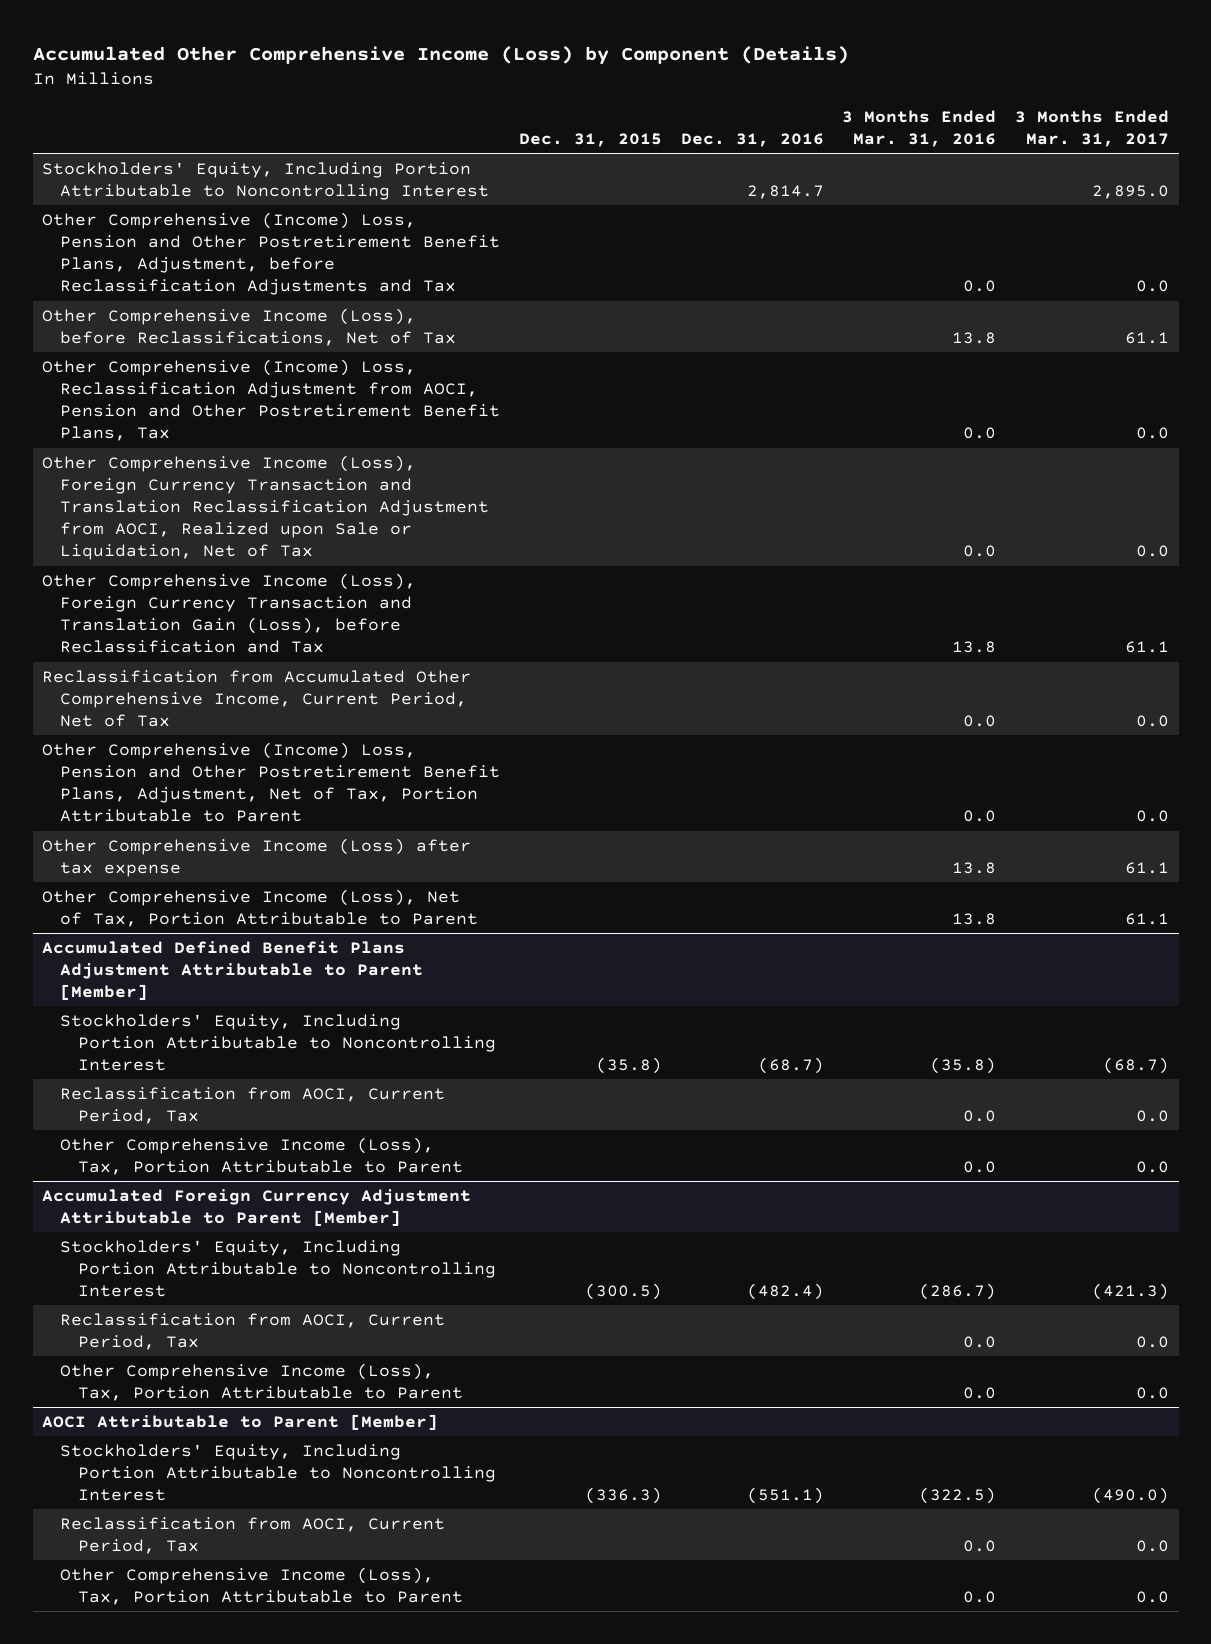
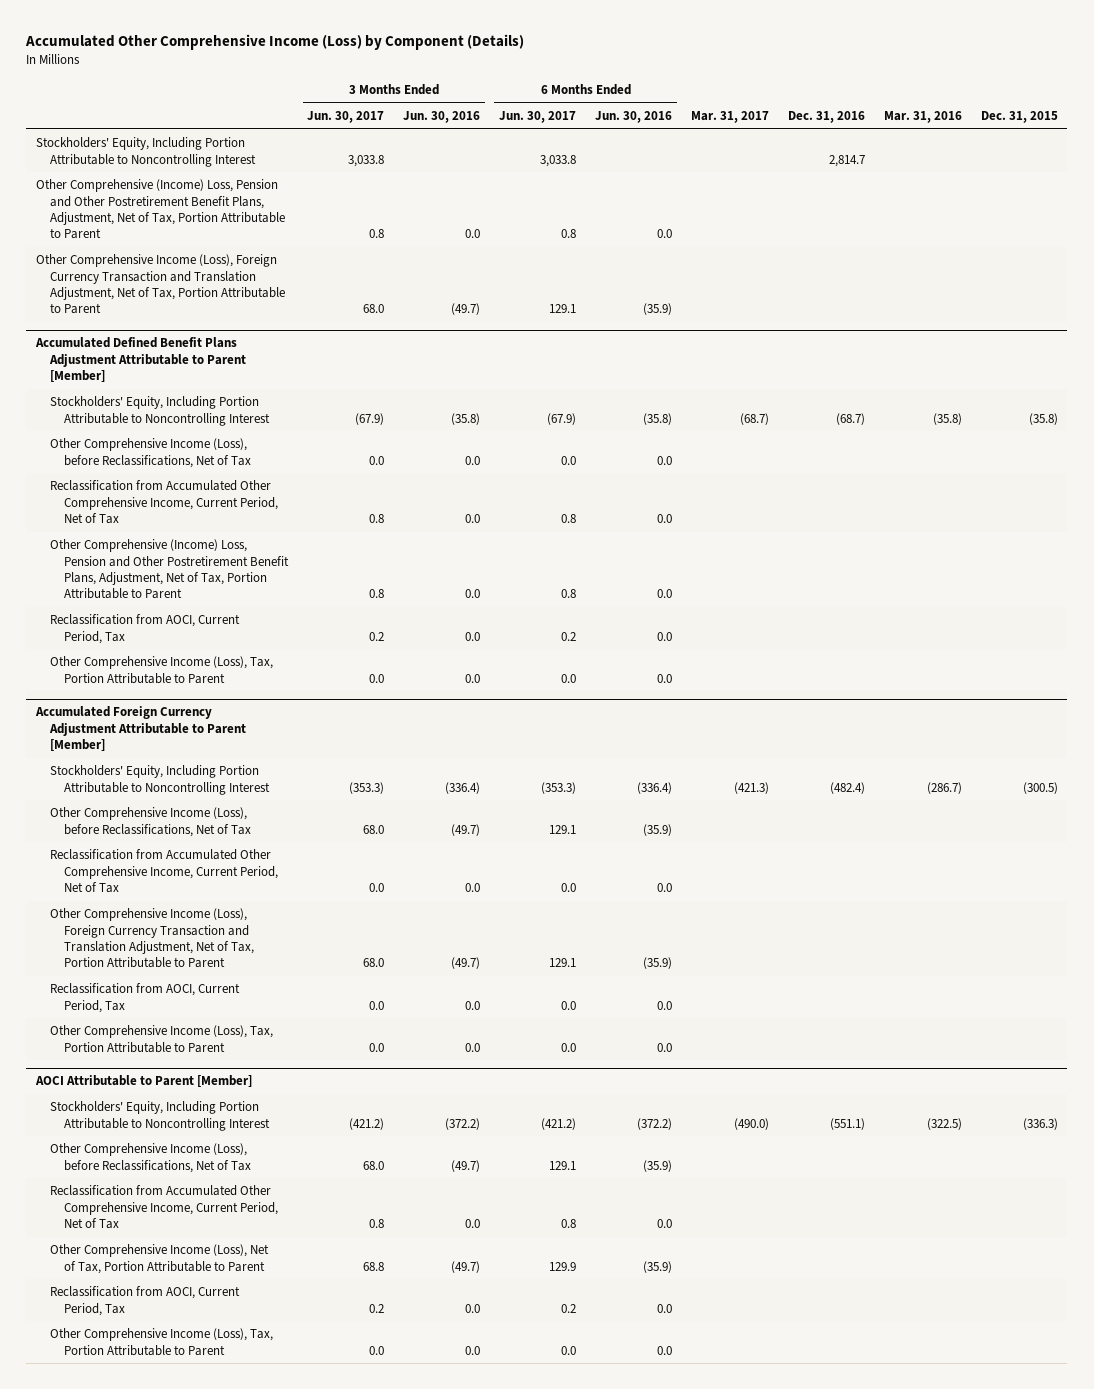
- | Dec. 31, 2015 | Dec. 31, 2016 | 3 Months Ended Mar. 31, 2016 | 3 Months Ended Mar. 31, 2017
+ | 3 Months Ended Jun. 30, 2017 | 3 Months Ended Jun. 30, 2016 | 6 Months Ended Jun. 30, 2017 | 6 Months Ended Jun. 30, 2016 | Mar. 31, 2017 | Dec. 31, 2016 | Mar. 31, 2016 | Dec. 31, 2015
- Other Comprehensive (Income) Loss, Pension and Other Postretirement Benefit Plans, Adjustment, before Reclassification Adjustments and Tax | | | 0.0 | 0.0
- Other Comprehensive Income (Loss), before Reclassifications, Net of Tax | | | 13.8 | 61.1
- Other Comprehensive (Income) Loss, Reclassification Adjustment from AOCI, Pension and Other Postretirement Benefit Plans, Tax | | | 0.0 | 0.0
- Other Comprehensive Income (Loss), Foreign Currency Transaction and Translation Reclassification Adjustment from AOCI, Realized upon Sale or Liquidation, Net of Tax | | | 0.0 | 0.0
- Other Comprehensive Income (Loss), Foreign Currency Transaction and Translation Gain (Loss), before Reclassification and Tax | | | 13.8 | 61.1
- Reclassification from Accumulated Other Comprehensive Income, Current Period, Net of Tax | | | 0.0 | 0.0
- Other Comprehensive Income (Loss) after tax expense | | | 13.8 | 61.1
- Other Comprehensive Income (Loss), Net of Tax, Portion Attributable to Parent | | | 13.8 | 61.1
+ Other Comprehensive Income (Loss), Foreign Currency Transaction and Translation Adjustment, Net of Tax, Portion Attributable to Parent | 68.0 | (49.7) | 129.1 | (35.9) | | | |
@ Accumulated Defined Benefit Plans Adjustment Attributable to Parent [Member]
+ Other Comprehensive Income (Loss), before Reclassifications, Net of Tax | 0.0 | 0.0 | 0.0 | 0.0 | | | |
+ Reclassification from Accumulated Other Comprehensive Income, Current Period, Net of Tax | 0.8 | 0.0 | 0.8 | 0.0 | | | |
+ Other Comprehensive (Income) Loss, Pension and Other Postretirement Benefit Plans, Adjustment, Net of Tax, Portion Attributable to Parent | 0.8 | 0.0 | 0.8 | 0.0 | | | |
@ Accumulated Foreign Currency Adjustment Attributable to Parent [Member]
+ Other Comprehensive Income (Loss), before Reclassifications, Net of Tax | 68.0 | (49.7) | 129.1 | (35.9) | | | |
+ Reclassification from Accumulated Other Comprehensive Income, Current Period, Net of Tax | 0.0 | 0.0 | 0.0 | 0.0 | | | |
+ Other Comprehensive Income (Loss), Foreign Currency Transaction and Translation Adjustment, Net of Tax, Portion Attributable to Parent | 68.0 | (49.7) | 129.1 | (35.9) | | | |
@ AOCI Attributable to Parent [Member]
+ Other Comprehensive Income (Loss), before Reclassifications, Net of Tax | 68.0 | (49.7) | 129.1 | (35.9) | | | |
+ Reclassification from Accumulated Other Comprehensive Income, Current Period, Net of Tax | 0.8 | 0.0 | 0.8 | 0.0 | | | |
+ Other Comprehensive Income (Loss), Net of Tax, Portion Attributable to Parent | 68.8 | (49.7) | 129.9 | (35.9) | | | |

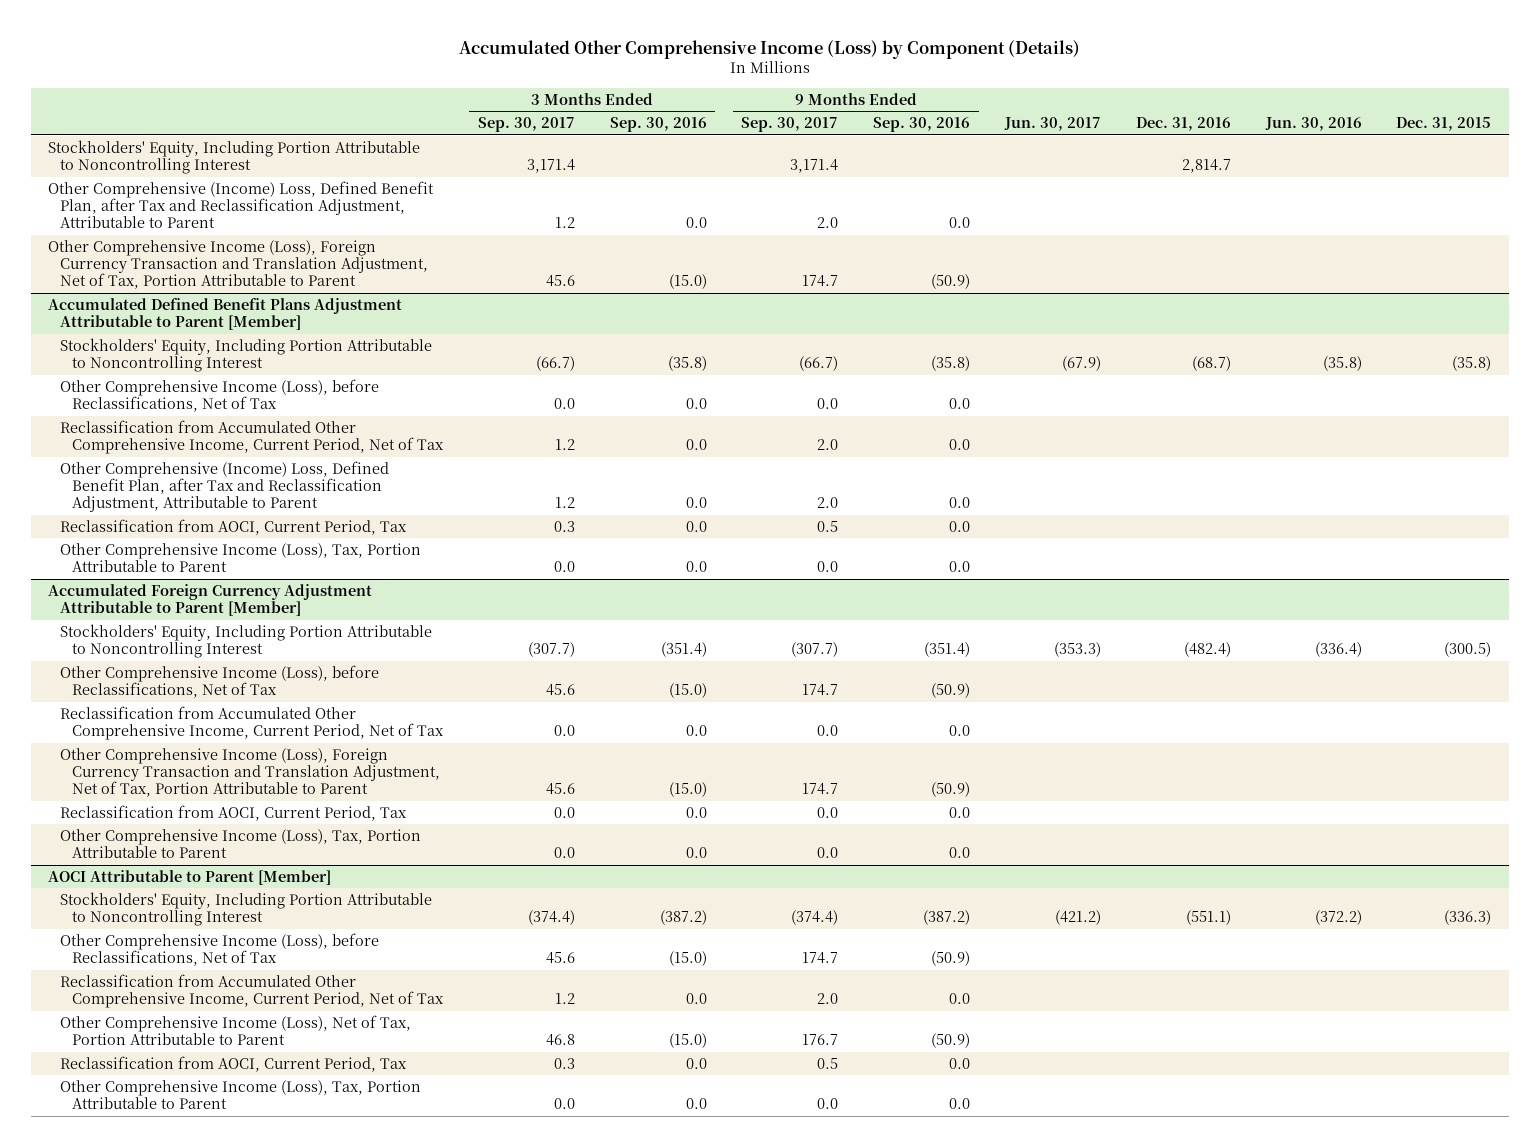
- | 3 Months Ended Jun. 30, 2017 | 3 Months Ended Jun. 30, 2016 | 6 Months Ended Jun. 30, 2017 | 6 Months Ended Jun. 30, 2016 | Mar. 31, 2017 | Dec. 31, 2016 | Mar. 31, 2016 | Dec. 31, 2015
+ | 3 Months Ended Sep. 30, 2017 | 3 Months Ended Sep. 30, 2016 | 9 Months Ended Sep. 30, 2017 | 9 Months Ended Sep. 30, 2016 | Jun. 30, 2017 | Dec. 31, 2016 | Jun. 30, 2016 | Dec. 31, 2015
- Other Comprehensive (Income) Loss, Pension and Other Postretirement Benefit Plans, Adjustment, Net of Tax, Portion Attributable to Parent | 0.8 | 0.0 | 0.8 | 0.0 | | | |
+ Other Comprehensive (Income) Loss, Defined Benefit Plan, after Tax and Reclassification Adjustment, Attributable to Parent | 1.2 | 0.0 | 2.0 | 0.0 | | | |
@ Accumulated Defined Benefit Plans Adjustment Attributable to Parent [Member]
- Other Comprehensive (Income) Loss, Pension and Other Postretirement Benefit Plans, Adjustment, Net of Tax, Portion Attributable to Parent | 0.8 | 0.0 | 0.8 | 0.0 | | | |
+ Other Comprehensive (Income) Loss, Defined Benefit Plan, after Tax and Reclassification Adjustment, Attributable to Parent | 1.2 | 0.0 | 2.0 | 0.0 | | | |

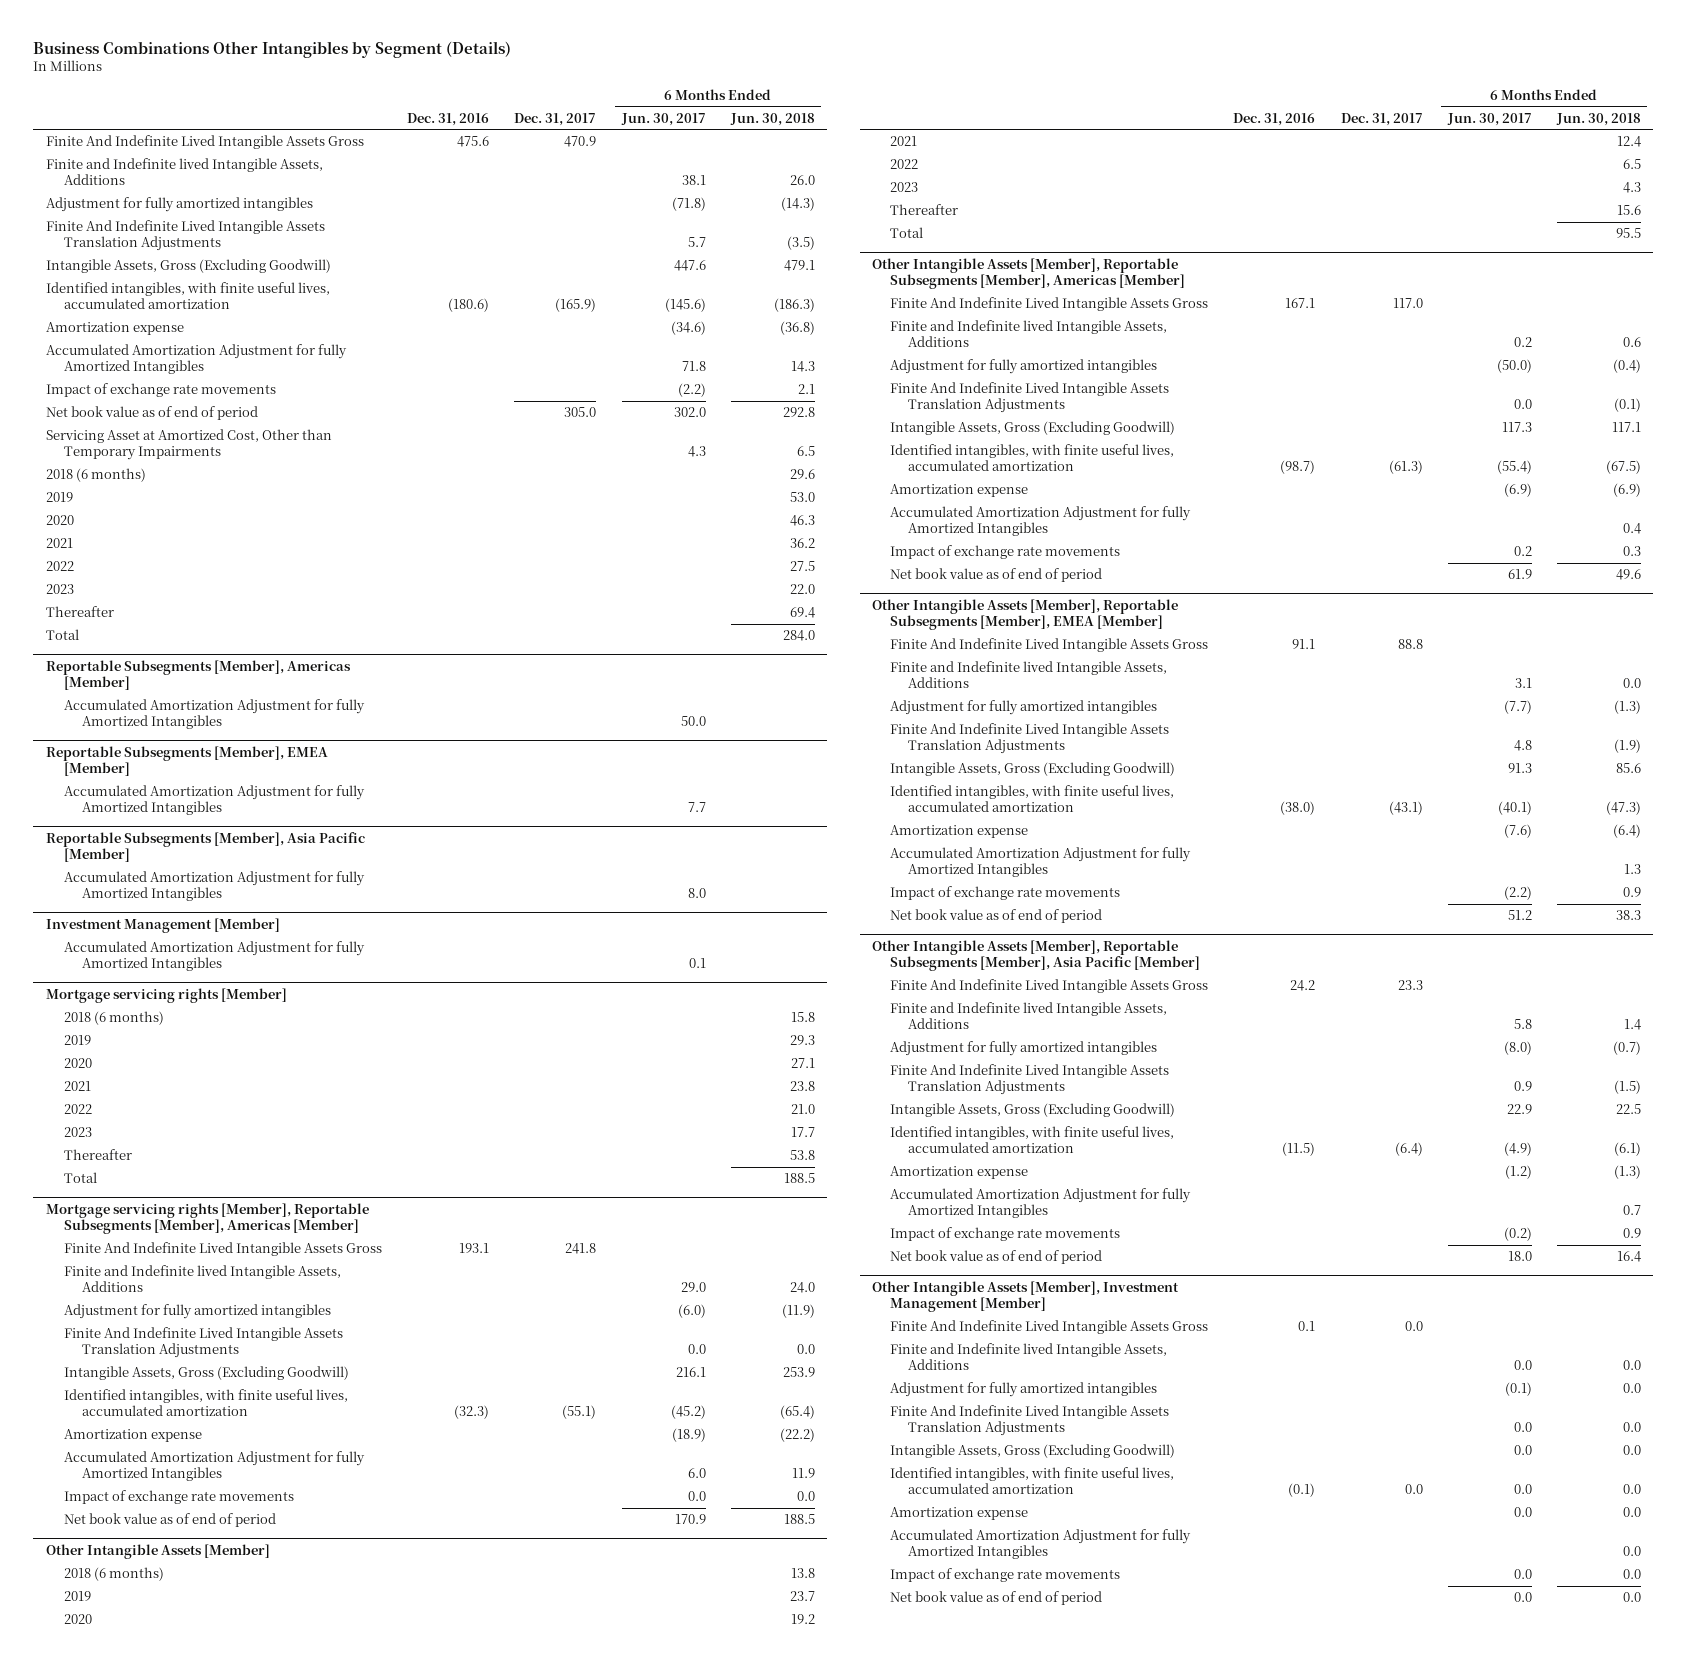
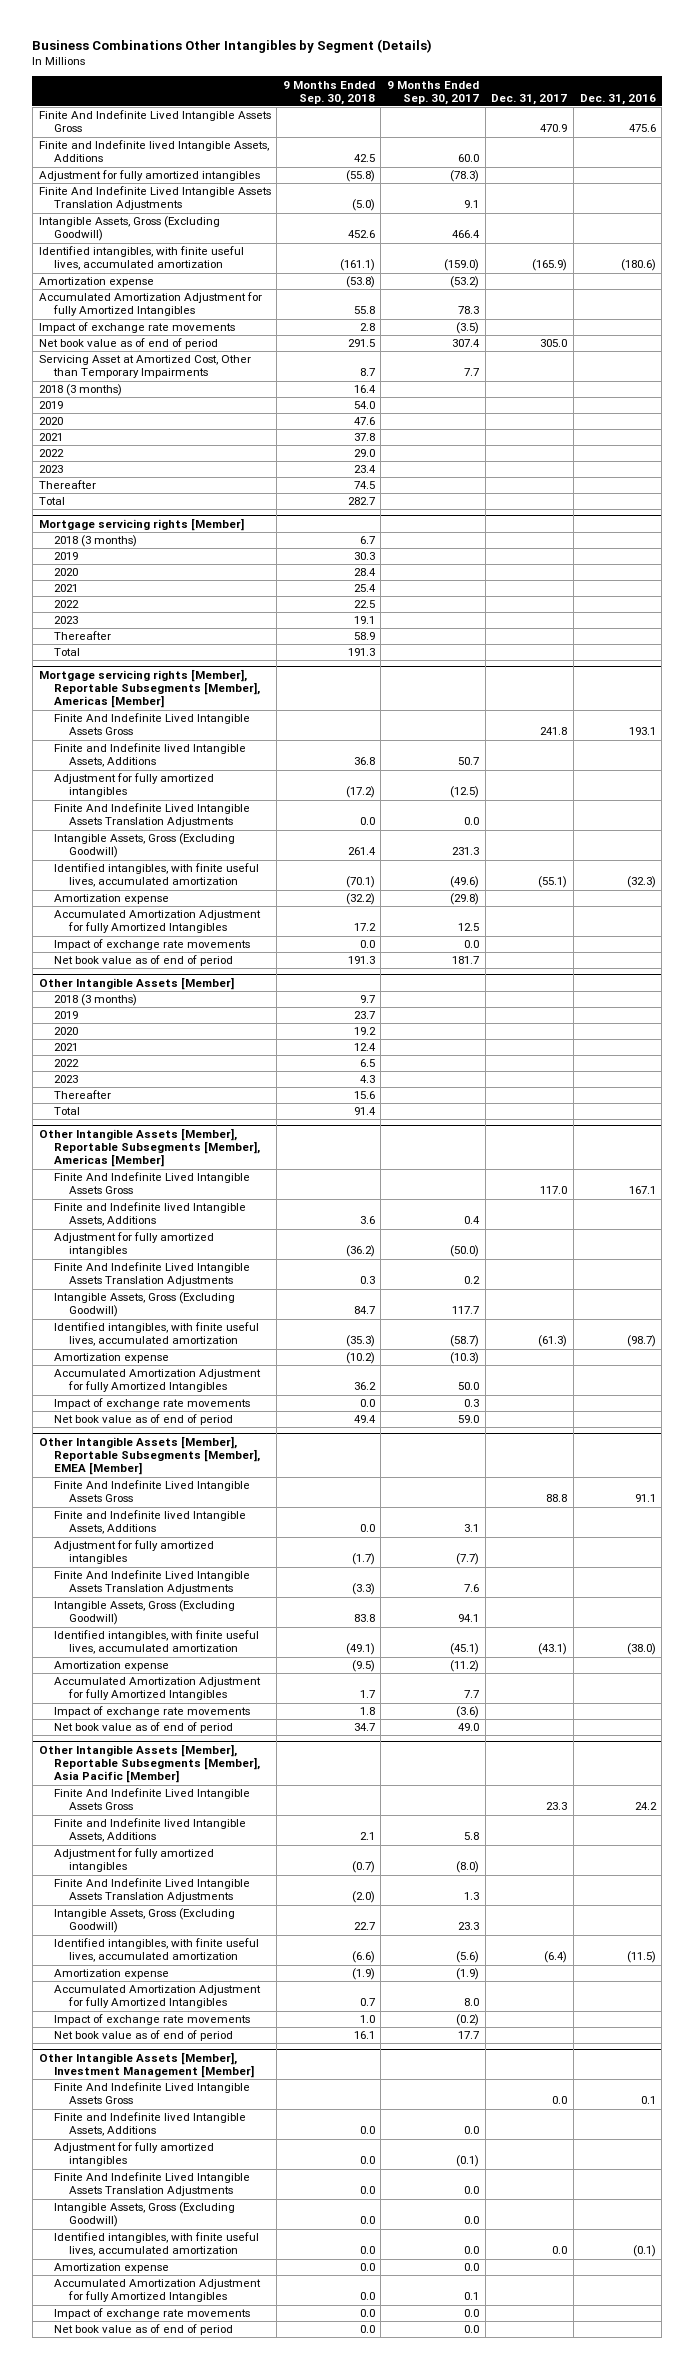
- | Dec. 31, 2016 | Dec. 31, 2017 | 6 Months Ended Jun. 30, 2017 | 6 Months Ended Jun. 30, 2018
+ | 9 Months Ended Sep. 30, 2018 | 9 Months Ended Sep. 30, 2017 | Dec. 31, 2017 | Dec. 31, 2016
- 2018 (6 months) | | | | 29.6
+ 2018 (3 months) | 16.4 | | |
- Reportable Subsegments [Member], Americas [Member]
- Accumulated Amortization Adjustment for fully Amortized Intangibles | | | 50.0 |
- Reportable Subsegments [Member], EMEA [Member]
- Accumulated Amortization Adjustment for fully Amortized Intangibles | | | 7.7 |
- Reportable Subsegments [Member], Asia Pacific [Member]
- Accumulated Amortization Adjustment for fully Amortized Intangibles | | | 8.0 |
- Investment Management [Member]
- Accumulated Amortization Adjustment for fully Amortized Intangibles | | | 0.1 |
@ Mortgage servicing rights [Member]
- 2018 (6 months) | | | | 15.8
+ 2018 (3 months) | 6.7 | | |
@ Other Intangible Assets [Member]
- 2018 (6 months) | | | | 13.8
+ 2018 (3 months) | 9.7 | | |

